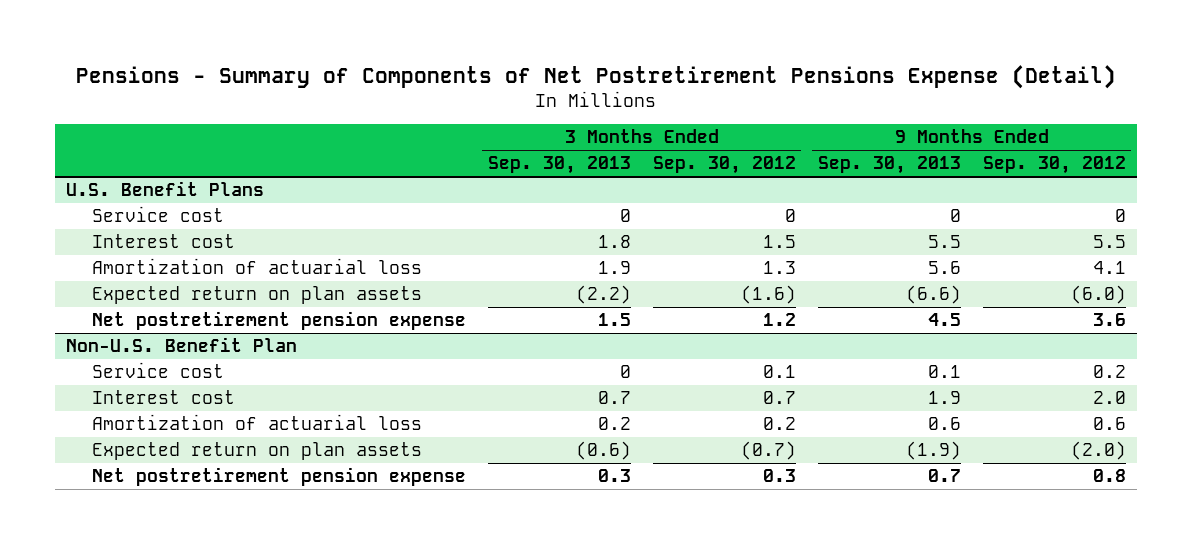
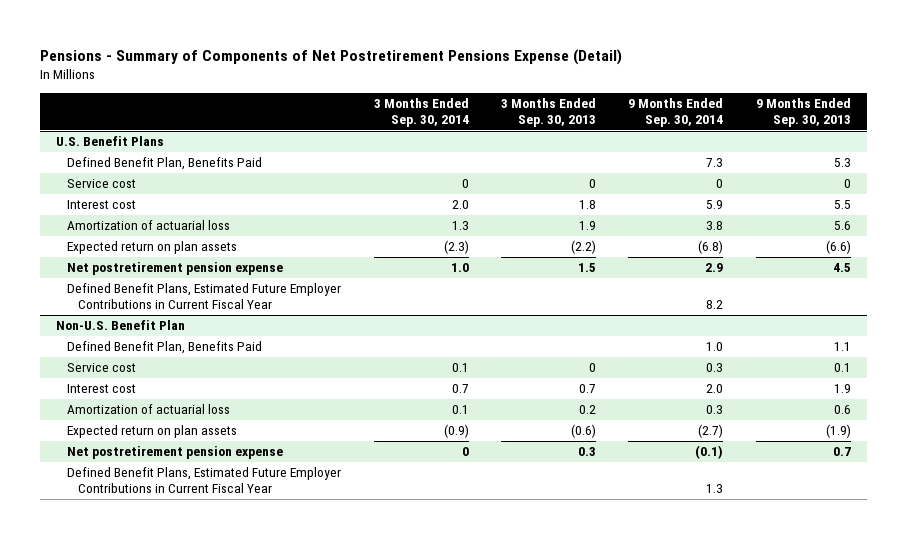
- | 3 Months Ended Sep. 30, 2013 | 3 Months Ended Sep. 30, 2012 | 9 Months Ended Sep. 30, 2013 | 9 Months Ended Sep. 30, 2012
+ | 3 Months Ended Sep. 30, 2014 | 3 Months Ended Sep. 30, 2013 | 9 Months Ended Sep. 30, 2014 | 9 Months Ended Sep. 30, 2013
@ U.S. Benefit Plans
+ Defined Benefit Plan, Benefits Paid | | | 7.3 | 5.3
+ Defined Benefit Plans, Estimated Future Employer Contributions in Current Fiscal Year | | | 8.2 |
@ Non-U.S. Benefit Plan
+ Defined Benefit Plan, Benefits Paid | | | 1.0 | 1.1
+ Defined Benefit Plans, Estimated Future Employer Contributions in Current Fiscal Year | | | 1.3 |

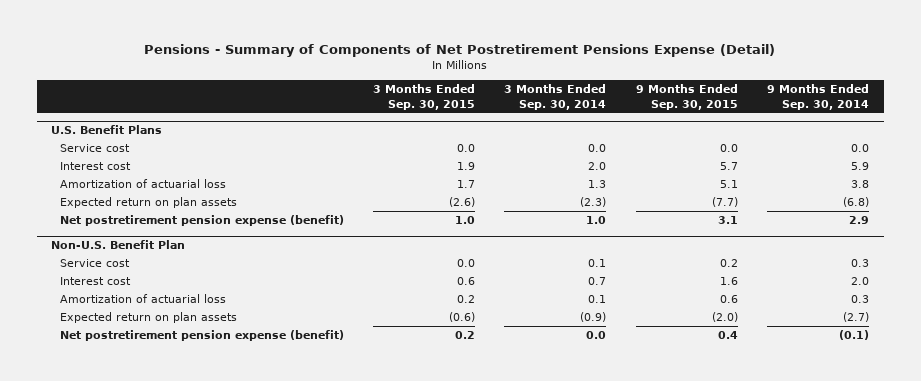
- | 3 Months Ended Sep. 30, 2014 | 3 Months Ended Sep. 30, 2013 | 9 Months Ended Sep. 30, 2014 | 9 Months Ended Sep. 30, 2013
+ | 3 Months Ended Sep. 30, 2015 | 3 Months Ended Sep. 30, 2014 | 9 Months Ended Sep. 30, 2015 | 9 Months Ended Sep. 30, 2014
@ U.S. Benefit Plans
- Defined Benefit Plan, Benefits Paid | | | 7.3 | 5.3
- Service cost | 0 | 0 | 0 | 0
+ Service cost | 0.0 | 0.0 | 0.0 | 0.0
- Net postretirement pension expense | 1.0 | 1.5 | 2.9 | 4.5
- Defined Benefit Plans, Estimated Future Employer Contributions in Current Fiscal Year | | | 8.2 |
+ Net postretirement pension expense (benefit) | 1.0 | 1.0 | 3.1 | 2.9
@ Non-U.S. Benefit Plan
- Defined Benefit Plan, Benefits Paid | | | 1.0 | 1.1
- Net postretirement pension expense | 0 | 0.3 | (0.1) | 0.7
- Defined Benefit Plans, Estimated Future Employer Contributions in Current Fiscal Year | | | 1.3 |
+ Net postretirement pension expense (benefit) | 0.2 | 0.0 | 0.4 | (0.1)

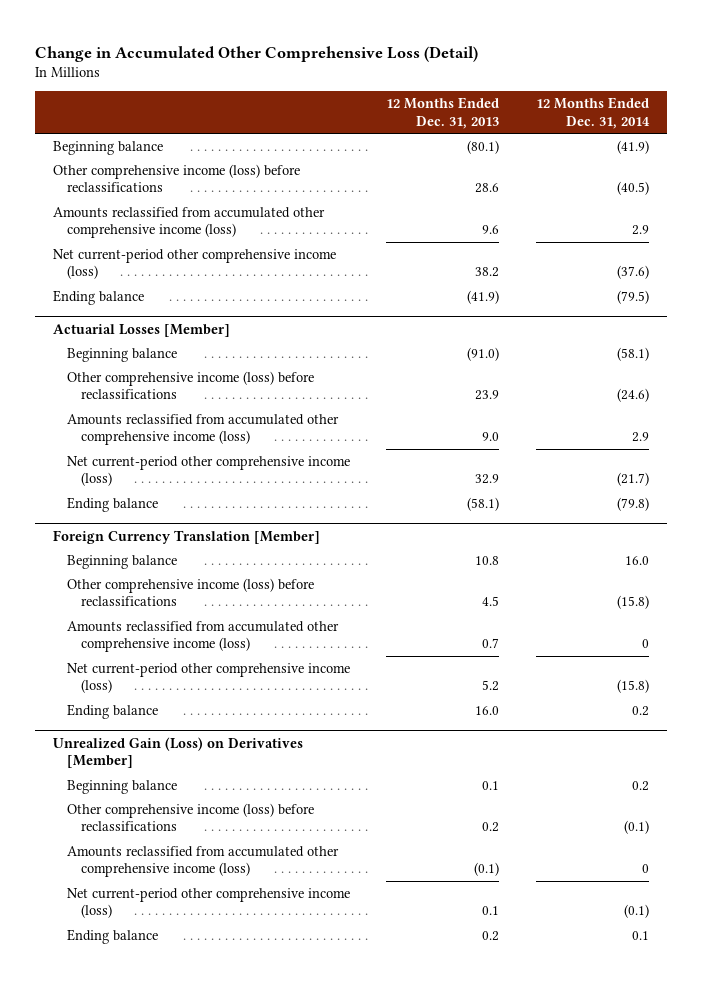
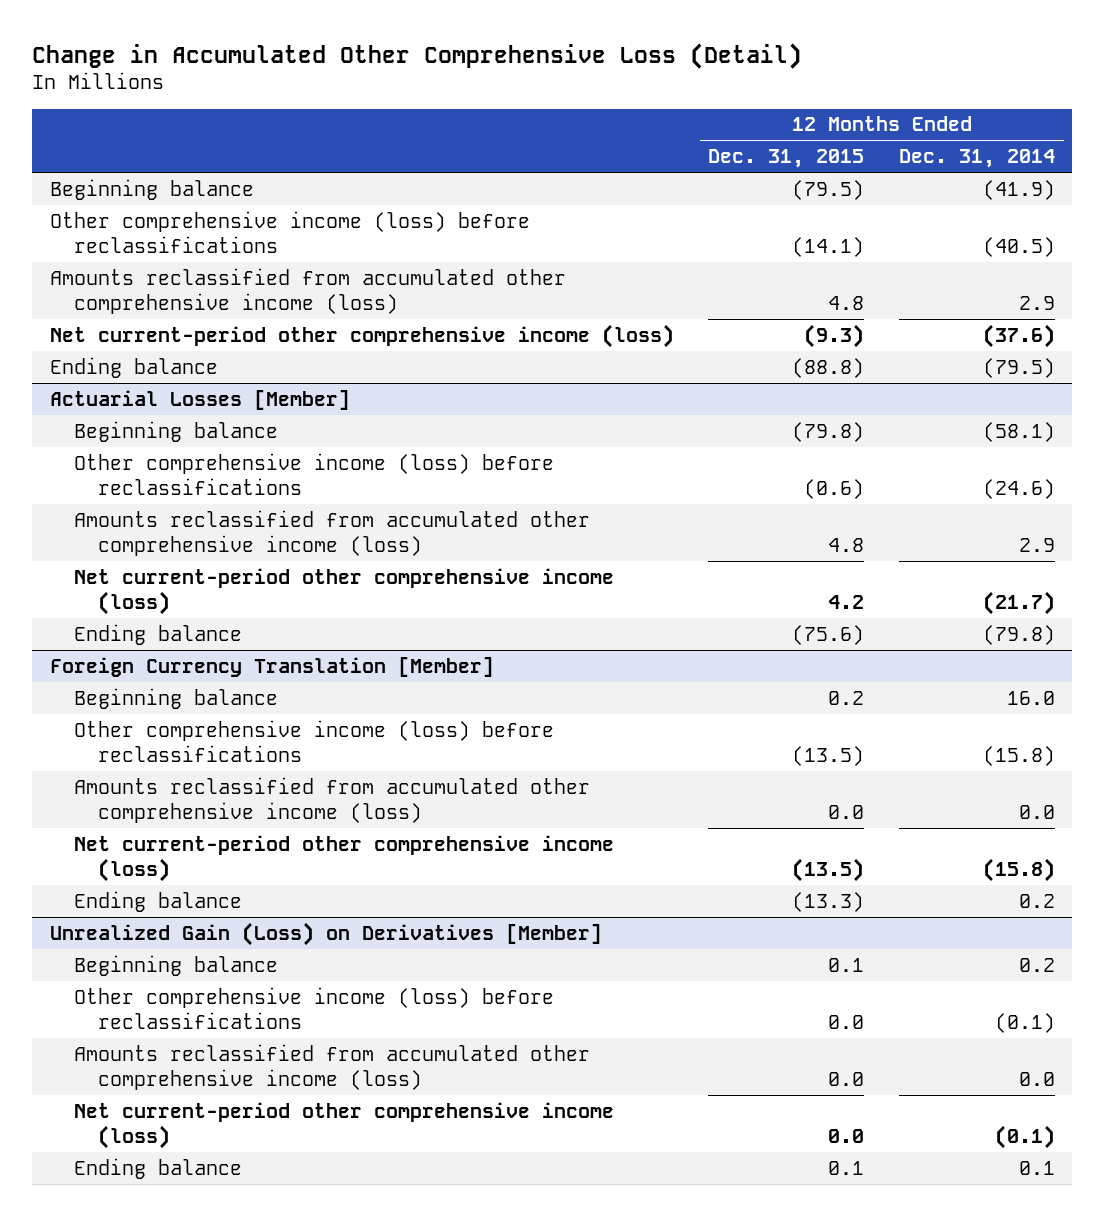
- | 12 Months Ended Dec. 31, 2013 | 12 Months Ended Dec. 31, 2014
+ | 12 Months Ended Dec. 31, 2015 | 12 Months Ended Dec. 31, 2014
@ Foreign Currency Translation [Member]
- Amounts reclassified from accumulated other comprehensive income (loss) | 0.7 | 0
+ Amounts reclassified from accumulated other comprehensive income (loss) | 0.0 | 0.0
@ Unrealized Gain (Loss) on Derivatives [Member]
- Amounts reclassified from accumulated other comprehensive income (loss) | (0.1) | 0
+ Amounts reclassified from accumulated other comprehensive income (loss) | 0.0 | 0.0

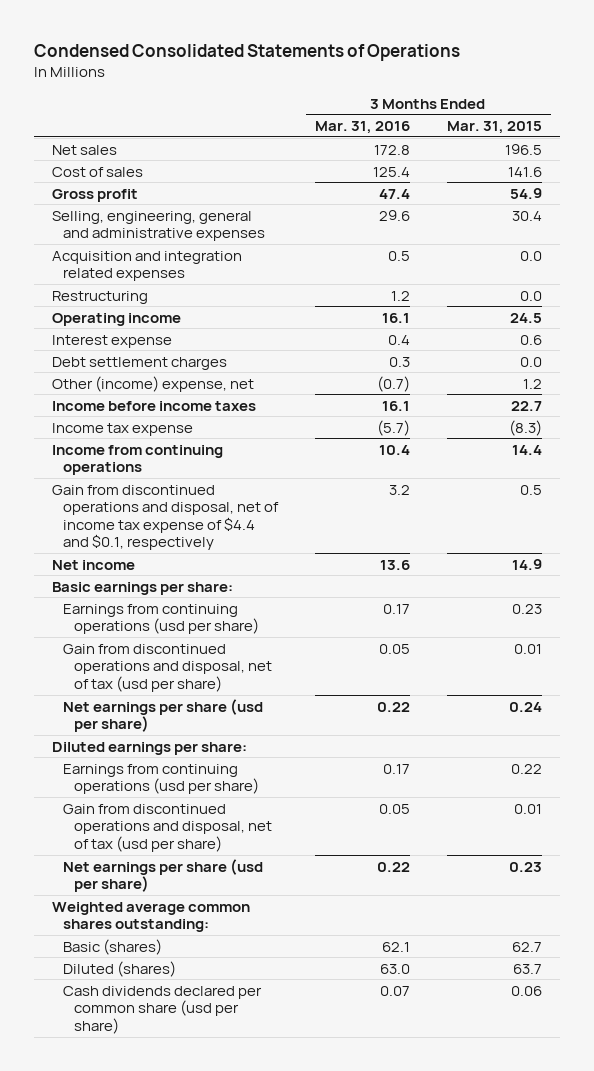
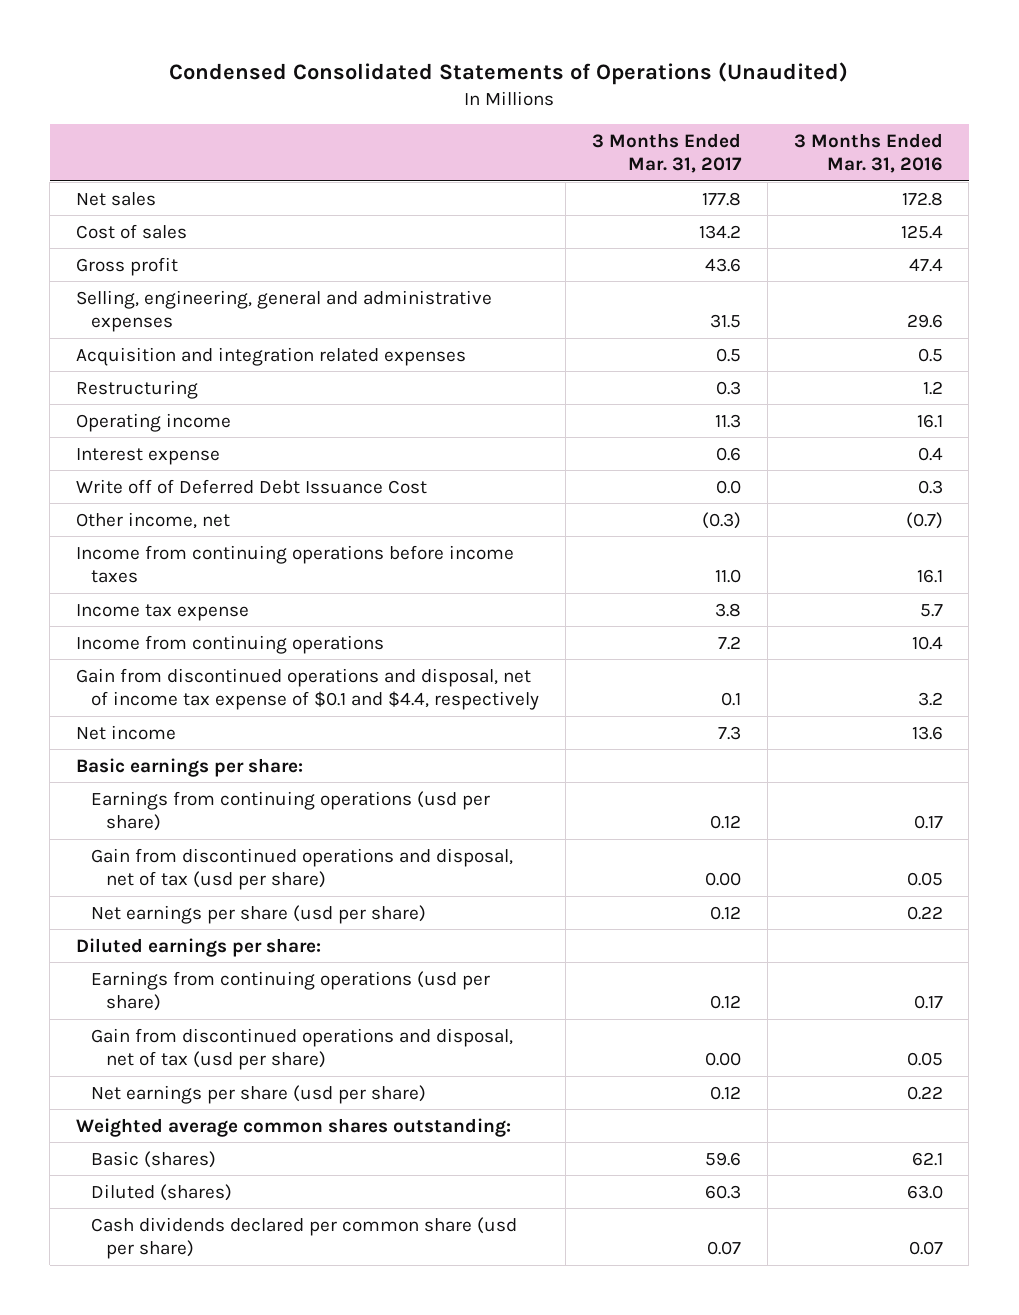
- Condensed Consolidated Statements of Operations
+ Condensed Consolidated Statements of Operations (Unaudited)
- | 3 Months Ended Mar. 31, 2016 | 3 Months Ended Mar. 31, 2015
+ | 3 Months Ended Mar. 31, 2017 | 3 Months Ended Mar. 31, 2016
- Debt settlement charges | 0.3 | 0.0
- Other (income) expense, net | (0.7) | 1.2
- Income before income taxes | 16.1 | 22.7
- Income tax expense | (5.7) | (8.3)
+ Write off of Deferred Debt Issuance Cost | 0.0 | 0.3
+ Other income, net | (0.3) | (0.7)
+ Income from continuing operations before income taxes | 11.0 | 16.1
+ Income tax expense | 3.8 | 5.7
- Gain from discontinued operations and disposal, net of income tax expense of $4.4 and $0.1, respectively | 3.2 | 0.5
+ Gain from discontinued operations and disposal, net of income tax expense of $0.1 and $4.4, respectively | 0.1 | 3.2

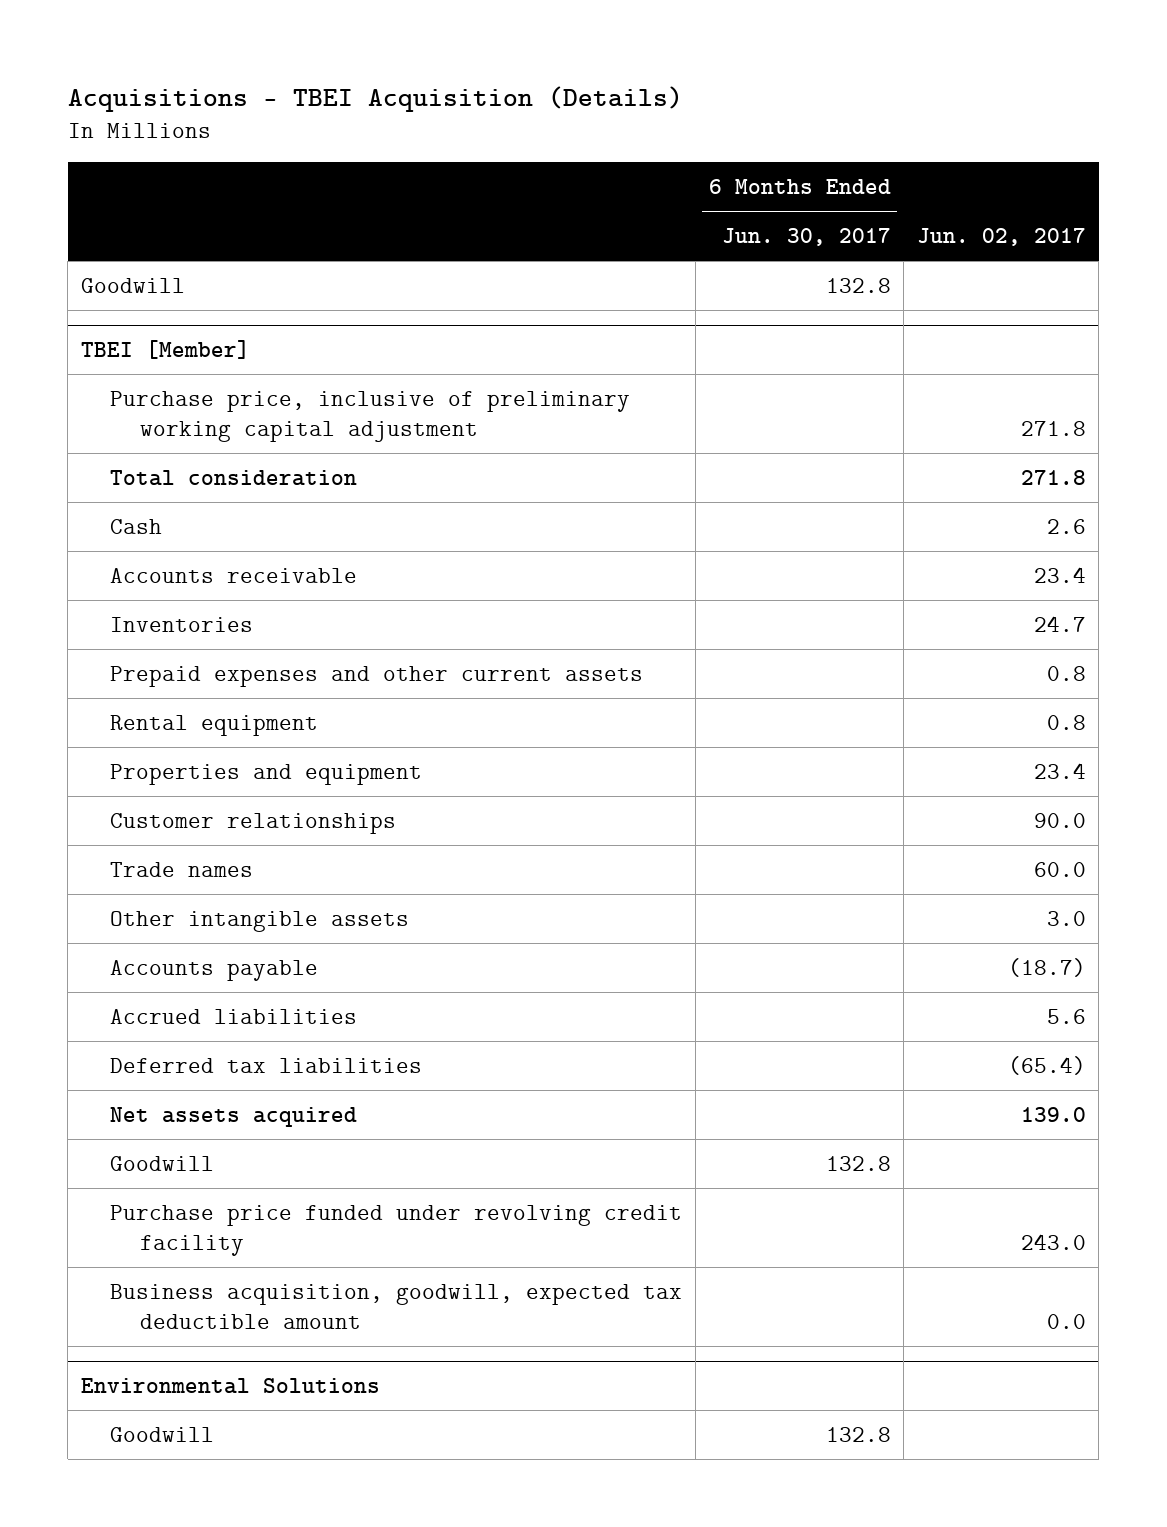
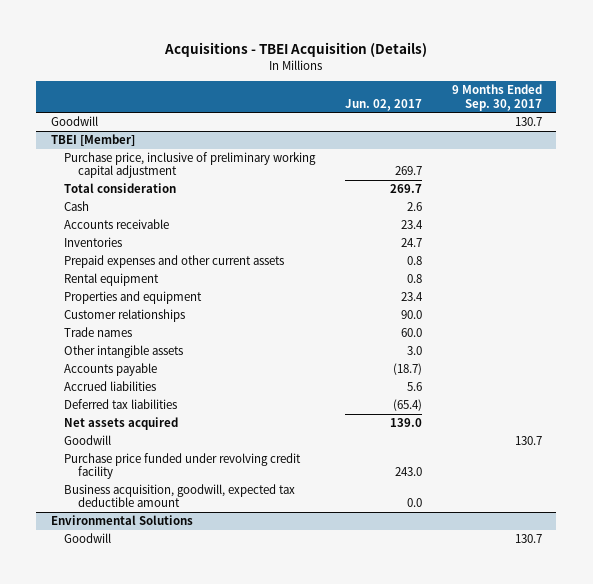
- | 6 Months Ended Jun. 30, 2017 | Jun. 02, 2017
+ | Jun. 02, 2017 | 9 Months Ended Sep. 30, 2017
@ TBEI [Member]
- Purchase price, inclusive of preliminary working capital adjustment | | 271.8
- Total consideration | | 271.8
+ Purchase price, inclusive of preliminary working capital adjustment | 269.7 |
+ Total consideration | 269.7 |

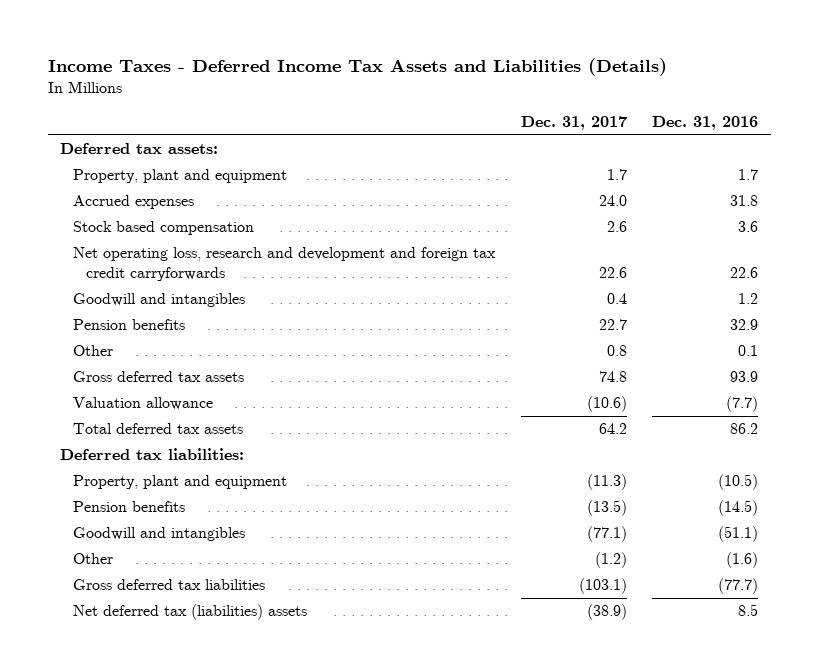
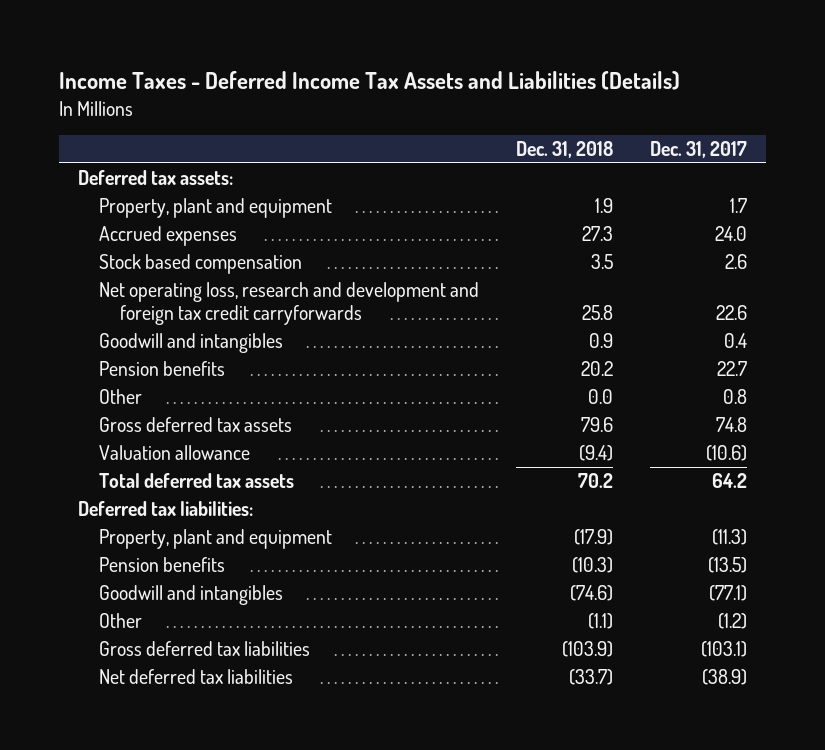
- | Dec. 31, 2017 | Dec. 31, 2016
+ | Dec. 31, 2018 | Dec. 31, 2017
- Net deferred tax (liabilities) assets | (38.9) | 8.5
+ Net deferred tax liabilities | (33.7) | (38.9)

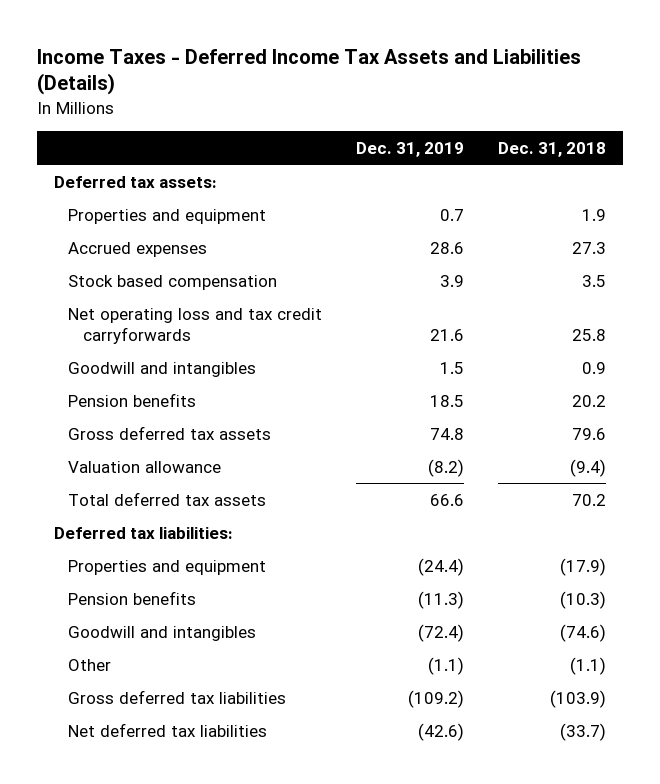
- | Dec. 31, 2018 | Dec. 31, 2017
+ | Dec. 31, 2019 | Dec. 31, 2018
- Property, plant and equipment | 1.9 | 1.7
+ Properties and equipment | 0.7 | 1.9
- Net operating loss, research and development and foreign tax credit carryforwards | 25.8 | 22.6
+ Net operating loss and tax credit carryforwards | 21.6 | 25.8
- Other | 0.0 | 0.8
- Property, plant and equipment | (17.9) | (11.3)
+ Properties and equipment | (24.4) | (17.9)

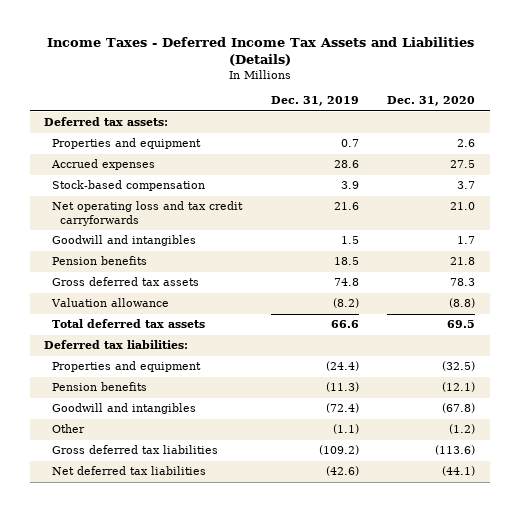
- | Dec. 31, 2019 | Dec. 31, 2018
+ | Dec. 31, 2019 | Dec. 31, 2020
- Stock based compensation | 3.9 | 3.5
+ Stock-based compensation | 3.9 | 3.7

